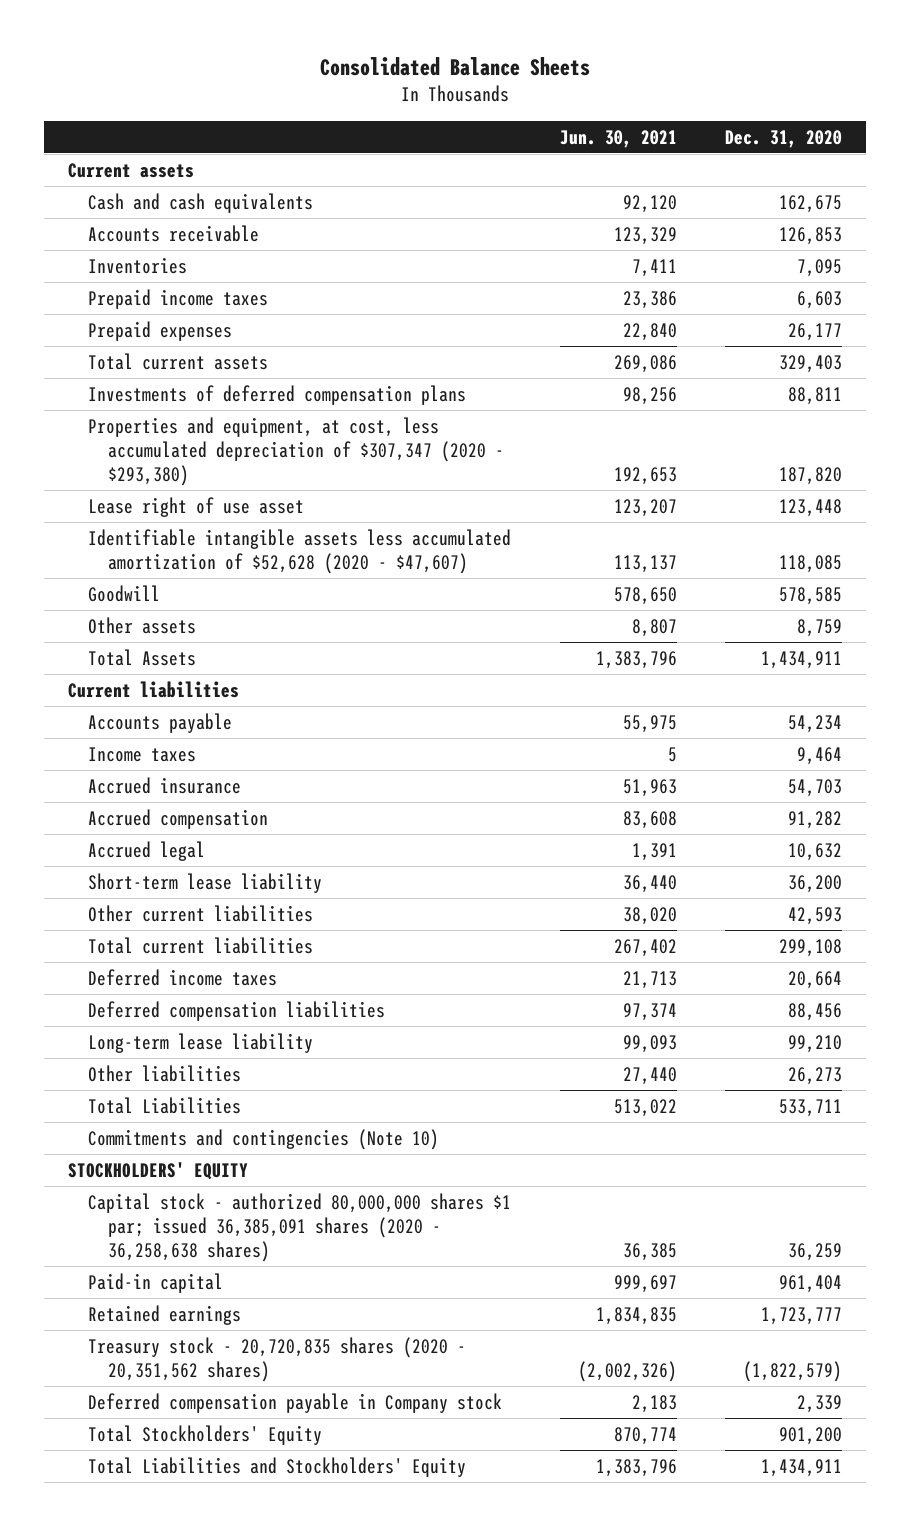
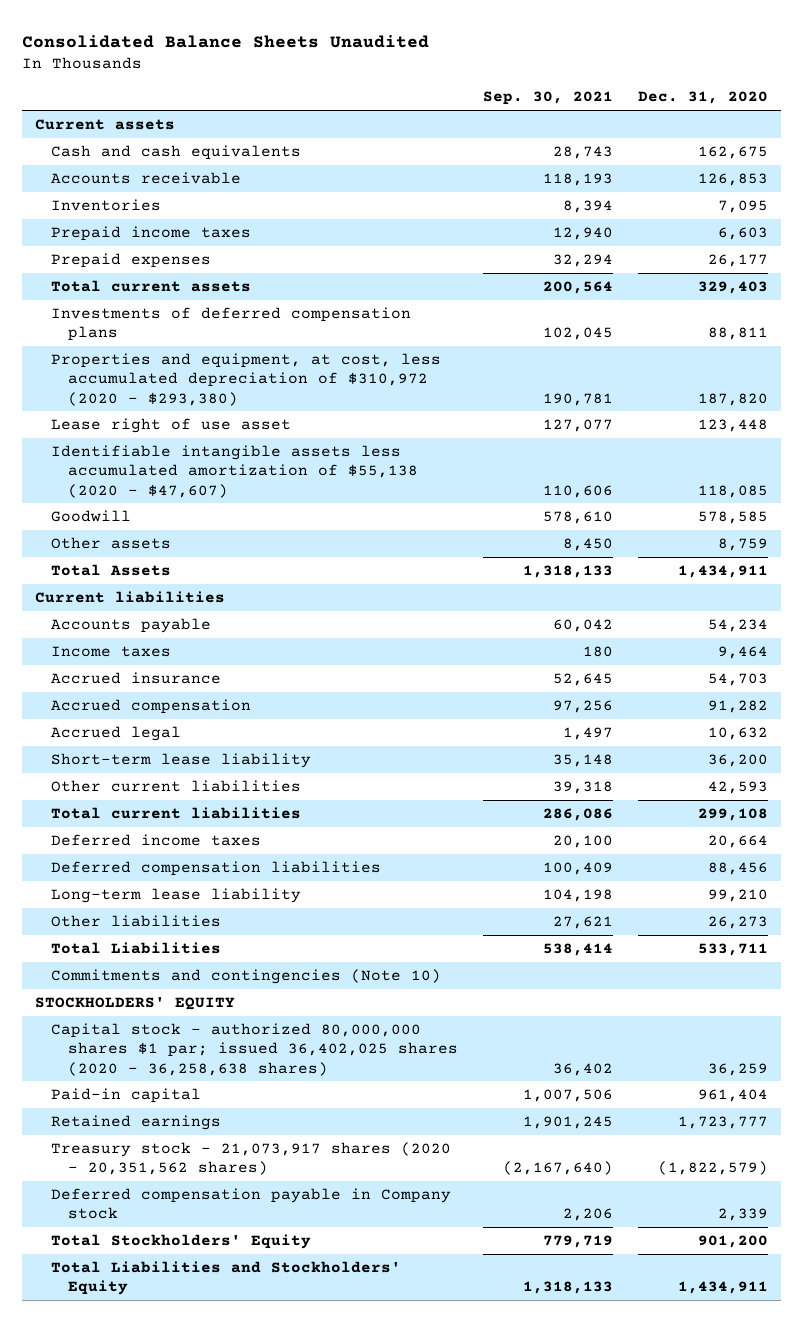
- Consolidated Balance Sheets
+ Consolidated Balance Sheets Unaudited
- | Jun. 30, 2021 | Dec. 31, 2020
+ | Sep. 30, 2021 | Dec. 31, 2020
- Properties and equipment, at cost, less accumulated depreciation of $307,347 (2020 - $293,380) | 192,653 | 187,820
+ Properties and equipment, at cost, less accumulated depreciation of $310,972 (2020 - $293,380) | 190,781 | 187,820
- Identifiable intangible assets less accumulated amortization of $52,628 (2020 - $47,607) | 113,137 | 118,085
+ Identifiable intangible assets less accumulated amortization of $55,138 (2020 - $47,607) | 110,606 | 118,085
- Capital stock - authorized 80,000,000 shares $1 par; issued 36,385,091 shares (2020 - 36,258,638 shares) | 36,385 | 36,259
+ Capital stock - authorized 80,000,000 shares $1 par; issued 36,402,025 shares (2020 - 36,258,638 shares) | 36,402 | 36,259
- Treasury stock - 20,720,835 shares (2020 - 20,351,562 shares) | (2,002,326) | (1,822,579)
+ Treasury stock - 21,073,917 shares (2020 - 20,351,562 shares) | (2,167,640) | (1,822,579)

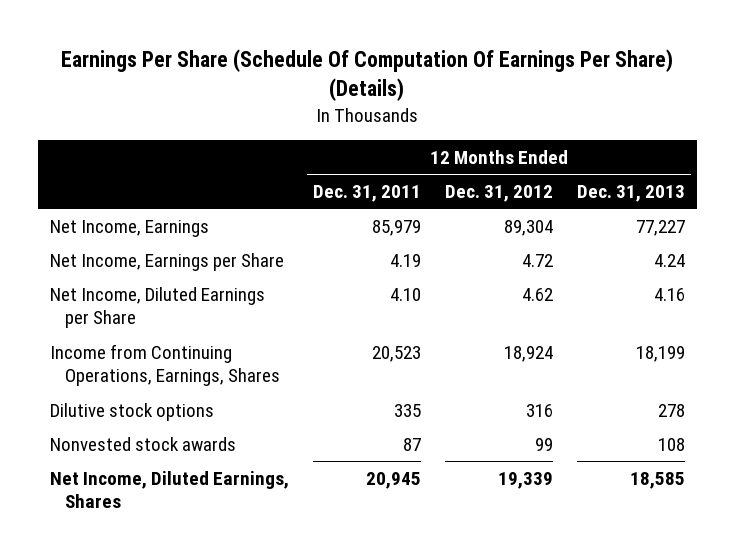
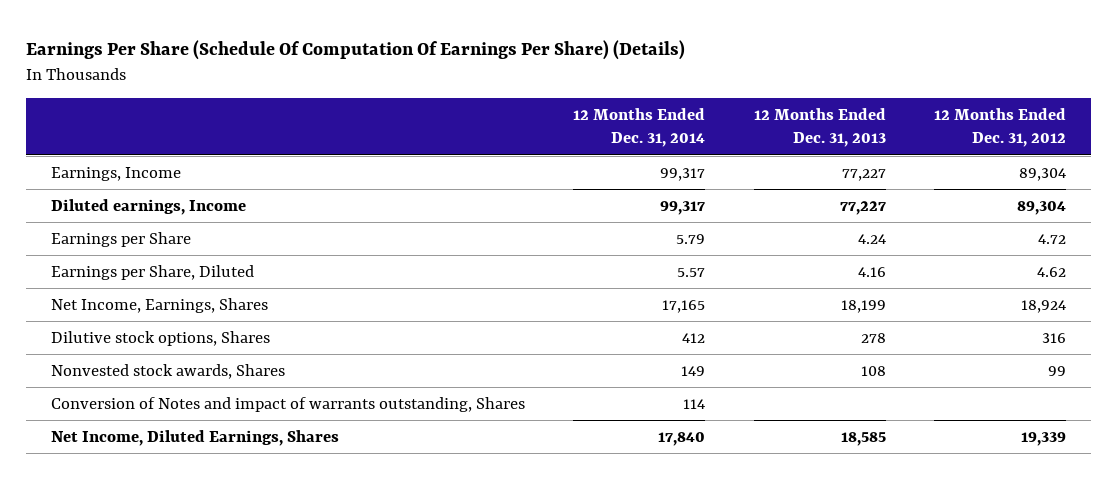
- | 12 Months Ended Dec. 31, 2011 | 12 Months Ended Dec. 31, 2012 | 12 Months Ended Dec. 31, 2013
+ | 12 Months Ended Dec. 31, 2014 | 12 Months Ended Dec. 31, 2013 | 12 Months Ended Dec. 31, 2012
- Net Income, Earnings | 85,979 | 89,304 | 77,227
- Net Income, Earnings per Share | 4.19 | 4.72 | 4.24
- Net Income, Diluted Earnings per Share | 4.10 | 4.62 | 4.16
- Income from Continuing Operations, Earnings, Shares | 20,523 | 18,924 | 18,199
- Dilutive stock options | 335 | 316 | 278
- Nonvested stock awards | 87 | 99 | 108
+ Earnings, Income | 99,317 | 77,227 | 89,304
+ Diluted earnings, Income | 99,317 | 77,227 | 89,304
+ Earnings per Share | 5.79 | 4.24 | 4.72
+ Earnings per Share, Diluted | 5.57 | 4.16 | 4.62
+ Net Income, Earnings, Shares | 17,165 | 18,199 | 18,924
+ Dilutive stock options, Shares | 412 | 278 | 316
+ Nonvested stock awards, Shares | 149 | 108 | 99
+ Conversion of Notes and impact of warrants outstanding, Shares | 114 | |

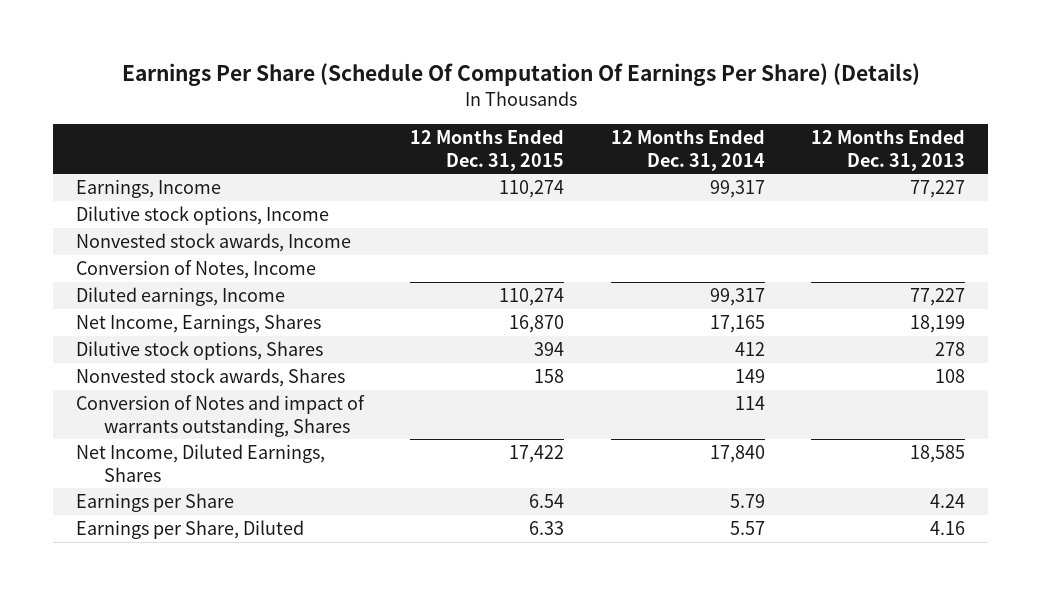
- | 12 Months Ended Dec. 31, 2014 | 12 Months Ended Dec. 31, 2013 | 12 Months Ended Dec. 31, 2012
+ | 12 Months Ended Dec. 31, 2015 | 12 Months Ended Dec. 31, 2014 | 12 Months Ended Dec. 31, 2013
+ Dilutive stock options, Income
+ Nonvested stock awards, Income
+ Conversion of Notes, Income
moved down: Earnings per Share | 6.54 | 5.79 | 4.24
moved down: Earnings per Share, Diluted | 6.33 | 5.57 | 4.16

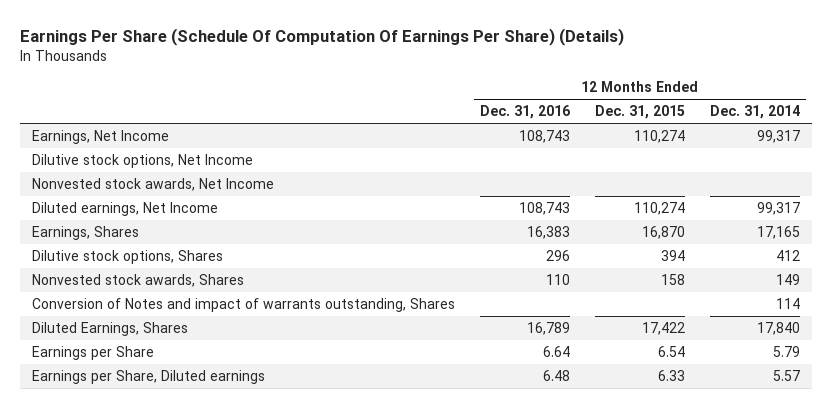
- | 12 Months Ended Dec. 31, 2015 | 12 Months Ended Dec. 31, 2014 | 12 Months Ended Dec. 31, 2013
+ | 12 Months Ended Dec. 31, 2016 | 12 Months Ended Dec. 31, 2015 | 12 Months Ended Dec. 31, 2014
- Earnings, Income | 110,274 | 99,317 | 77,227
- Dilutive stock options, Income
- Nonvested stock awards, Income
- Conversion of Notes, Income
- Diluted earnings, Income | 110,274 | 99,317 | 77,227
- Net Income, Earnings, Shares | 16,870 | 17,165 | 18,199
+ Earnings, Net Income | 108,743 | 110,274 | 99,317
+ Dilutive stock options, Net Income
+ Nonvested stock awards, Net Income
+ Diluted earnings, Net Income | 108,743 | 110,274 | 99,317
+ Earnings, Shares | 16,383 | 16,870 | 17,165
- Net Income, Diluted Earnings, Shares | 17,422 | 17,840 | 18,585
+ Diluted Earnings, Shares | 16,789 | 17,422 | 17,840
- Earnings per Share, Diluted | 6.33 | 5.57 | 4.16
+ Earnings per Share, Diluted earnings | 6.48 | 6.33 | 5.57

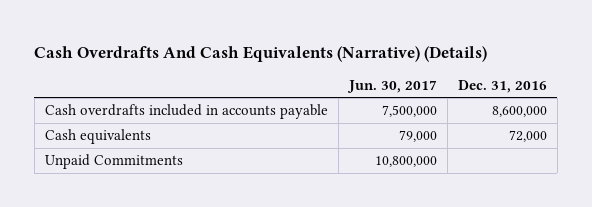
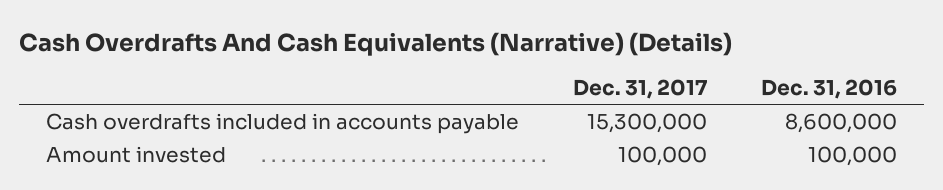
- | Jun. 30, 2017 | Dec. 31, 2016
+ | Dec. 31, 2017 | Dec. 31, 2016
- Cash equivalents | 79,000 | 72,000
- Unpaid Commitments | 10,800,000 |
+ Amount invested | 100,000 | 100,000

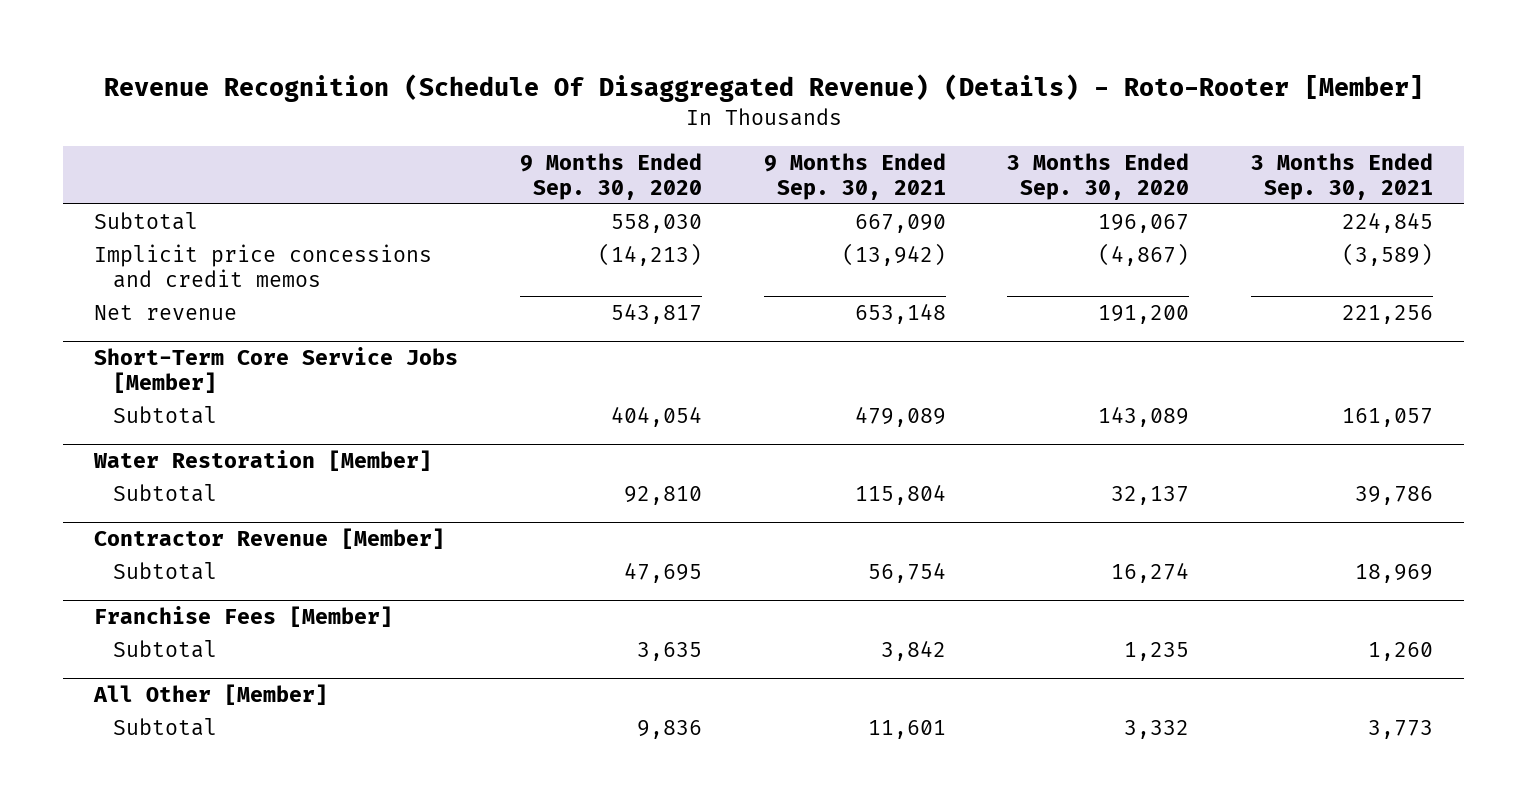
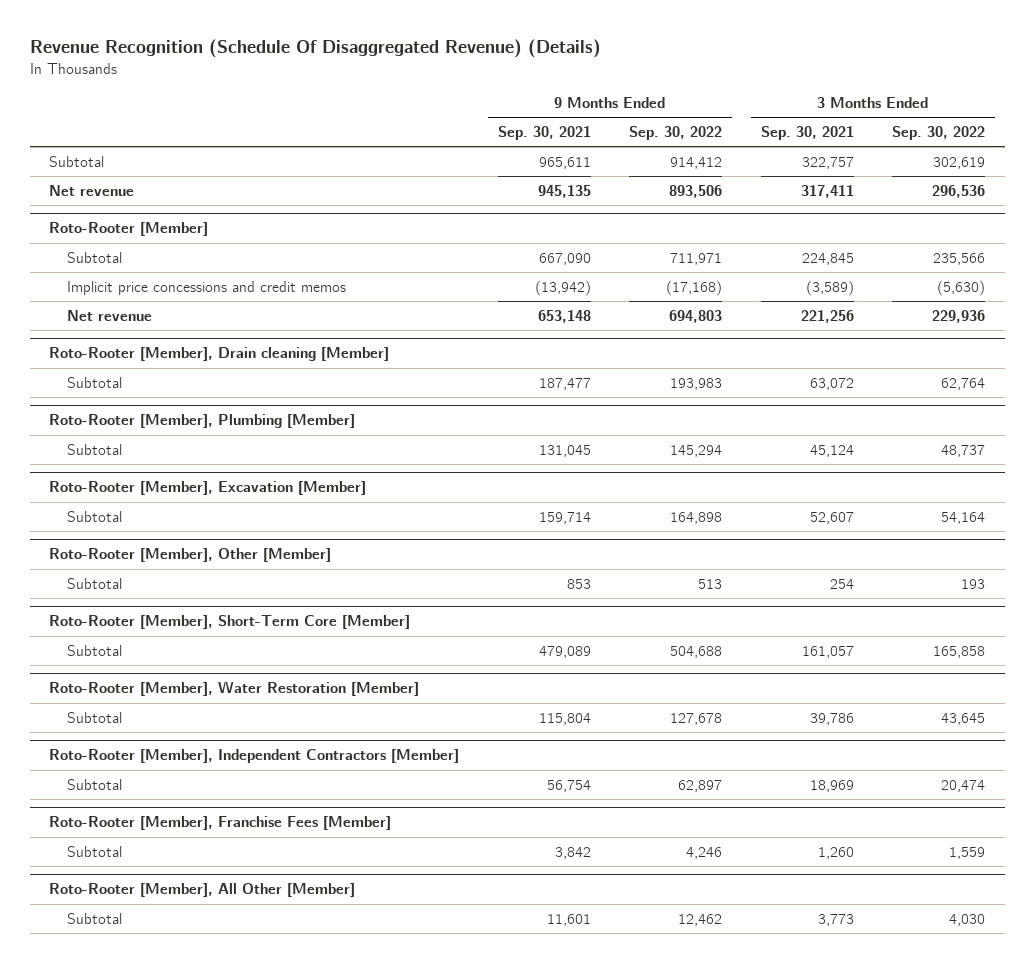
- Revenue Recognition (Schedule Of Disaggregated Revenue) (Details) - Roto-Rooter [Member]
+ Revenue Recognition (Schedule Of Disaggregated Revenue) (Details)
- | 9 Months Ended Sep. 30, 2020 | 9 Months Ended Sep. 30, 2021 | 3 Months Ended Sep. 30, 2020 | 3 Months Ended Sep. 30, 2021
+ | 9 Months Ended Sep. 30, 2021 | 9 Months Ended Sep. 30, 2022 | 3 Months Ended Sep. 30, 2021 | 3 Months Ended Sep. 30, 2022
+ Subtotal | 965,611 | 914,412 | 322,757 | 302,619
+ Net revenue | 945,135 | 893,506 | 317,411 | 296,536
+ Roto-Rooter [Member]
- Short-Term Core Service Jobs [Member]
+ Roto-Rooter [Member], Drain cleaning [Member]
+ Subtotal | 187,477 | 193,983 | 63,072 | 62,764
+ Roto-Rooter [Member], Plumbing [Member]
+ Subtotal | 131,045 | 145,294 | 45,124 | 48,737
+ Roto-Rooter [Member], Excavation [Member]
+ Subtotal | 159,714 | 164,898 | 52,607 | 54,164
+ Roto-Rooter [Member], Other [Member]
+ Subtotal | 853 | 513 | 254 | 193
+ Roto-Rooter [Member], Short-Term Core [Member]
- Water Restoration [Member]
+ Roto-Rooter [Member], Water Restoration [Member]
- Contractor Revenue [Member]
+ Roto-Rooter [Member], Independent Contractors [Member]
- Franchise Fees [Member]
+ Roto-Rooter [Member], Franchise Fees [Member]
- All Other [Member]
+ Roto-Rooter [Member], All Other [Member]

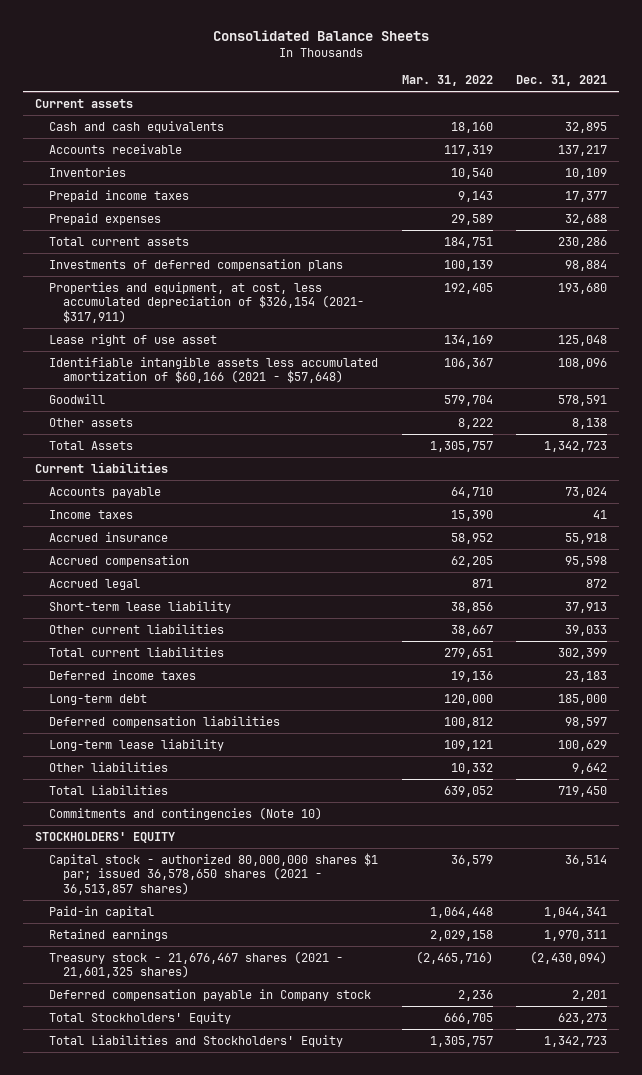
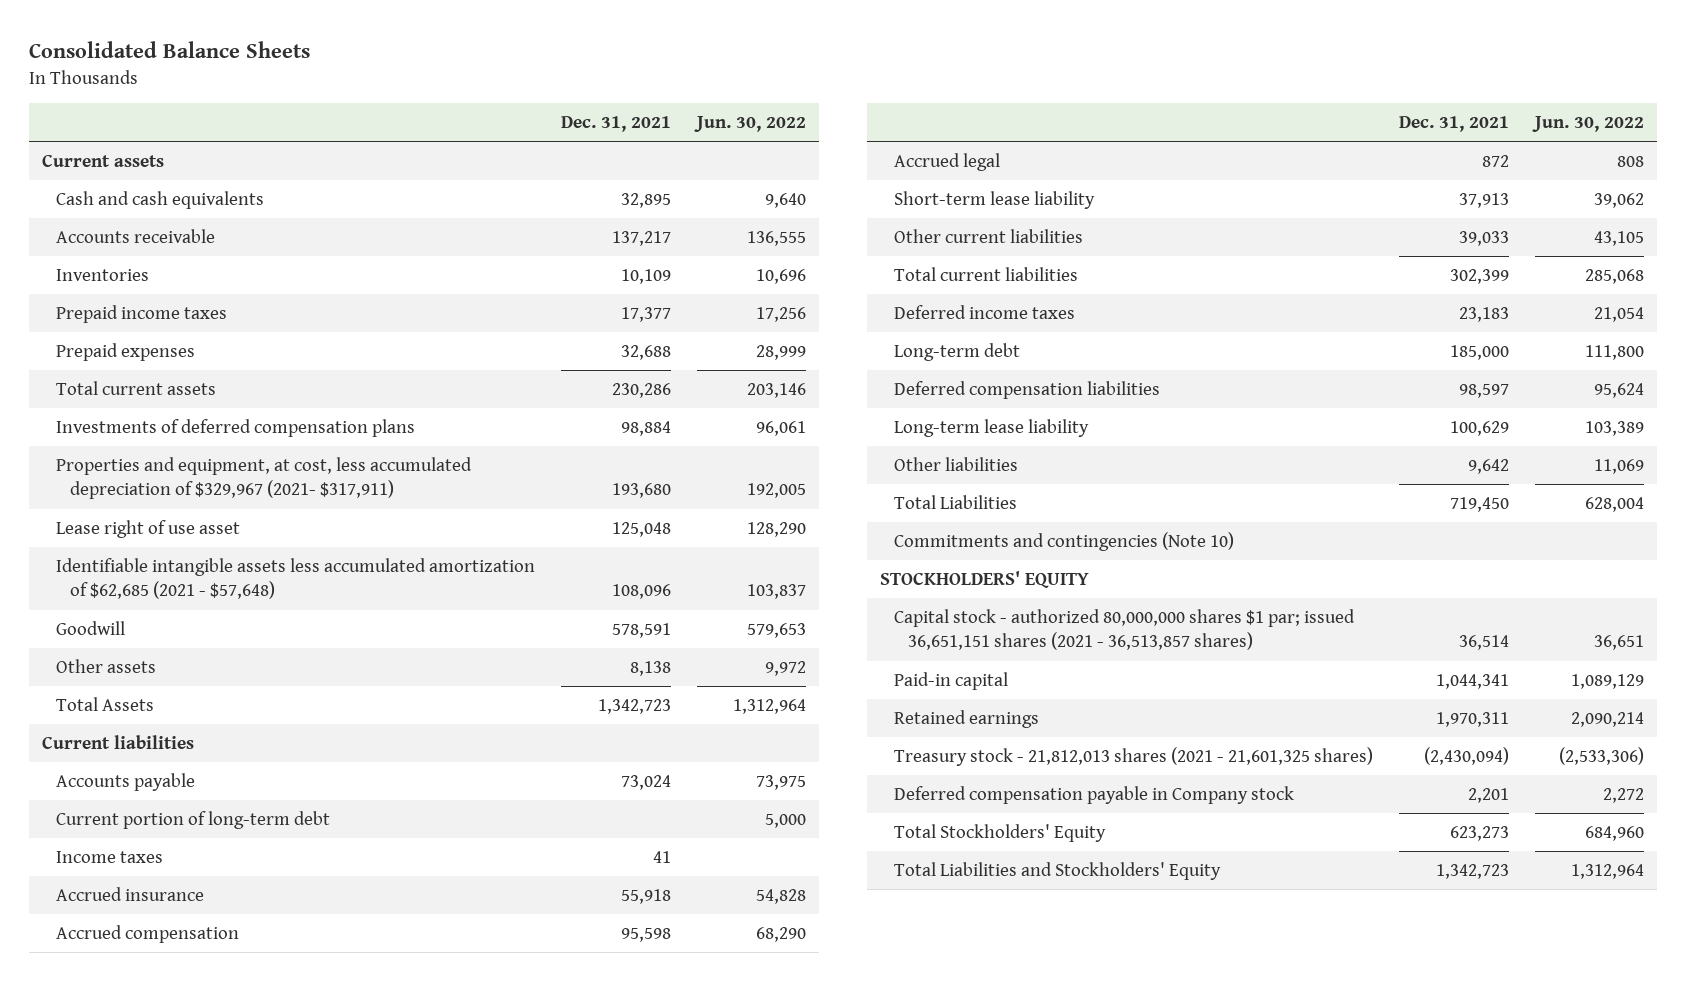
- | Mar. 31, 2022 | Dec. 31, 2021
+ | Dec. 31, 2021 | Jun. 30, 2022
- Properties and equipment, at cost, less accumulated depreciation of $326,154 (2021- $317,911) | 192,405 | 193,680
+ Properties and equipment, at cost, less accumulated depreciation of $329,967 (2021- $317,911) | 193,680 | 192,005
- Identifiable intangible assets less accumulated amortization of $60,166 (2021 - $57,648) | 106,367 | 108,096
+ Identifiable intangible assets less accumulated amortization of $62,685 (2021 - $57,648) | 108,096 | 103,837
+ Current portion of long-term debt | | 5,000
- Capital stock - authorized 80,000,000 shares $1 par; issued 36,578,650 shares (2021 - 36,513,857 shares) | 36,579 | 36,514
+ Capital stock - authorized 80,000,000 shares $1 par; issued 36,651,151 shares (2021 - 36,513,857 shares) | 36,514 | 36,651
- Treasury stock - 21,676,467 shares (2021 - 21,601,325 shares) | (2,465,716) | (2,430,094)
+ Treasury stock - 21,812,013 shares (2021 - 21,601,325 shares) | (2,430,094) | (2,533,306)

